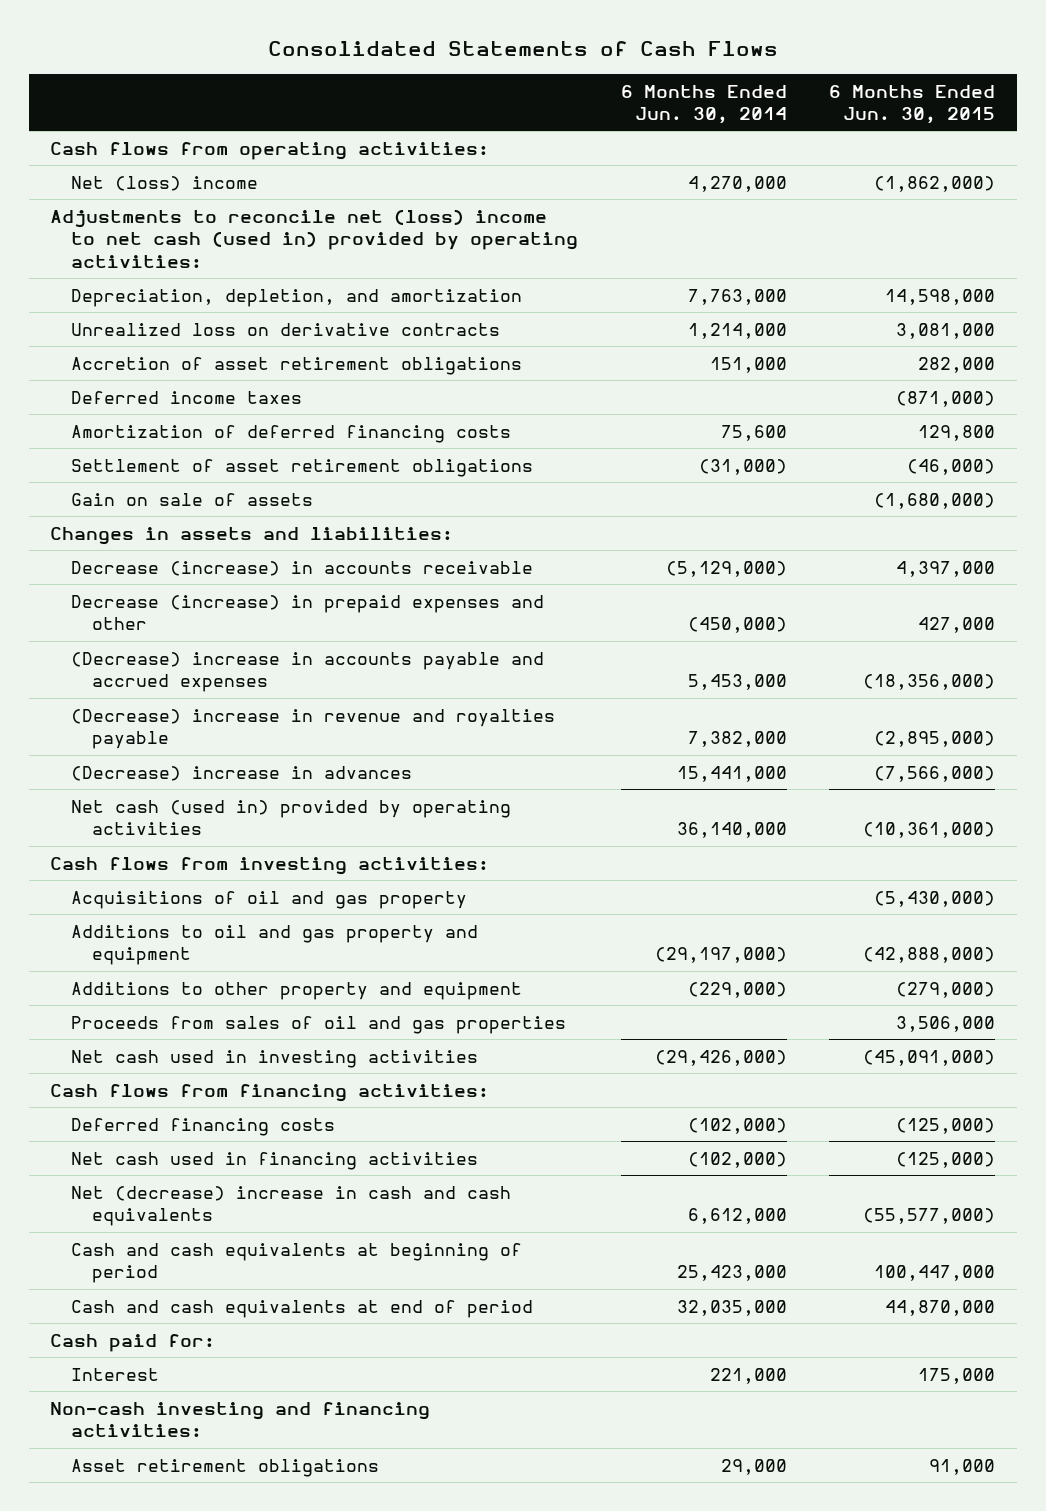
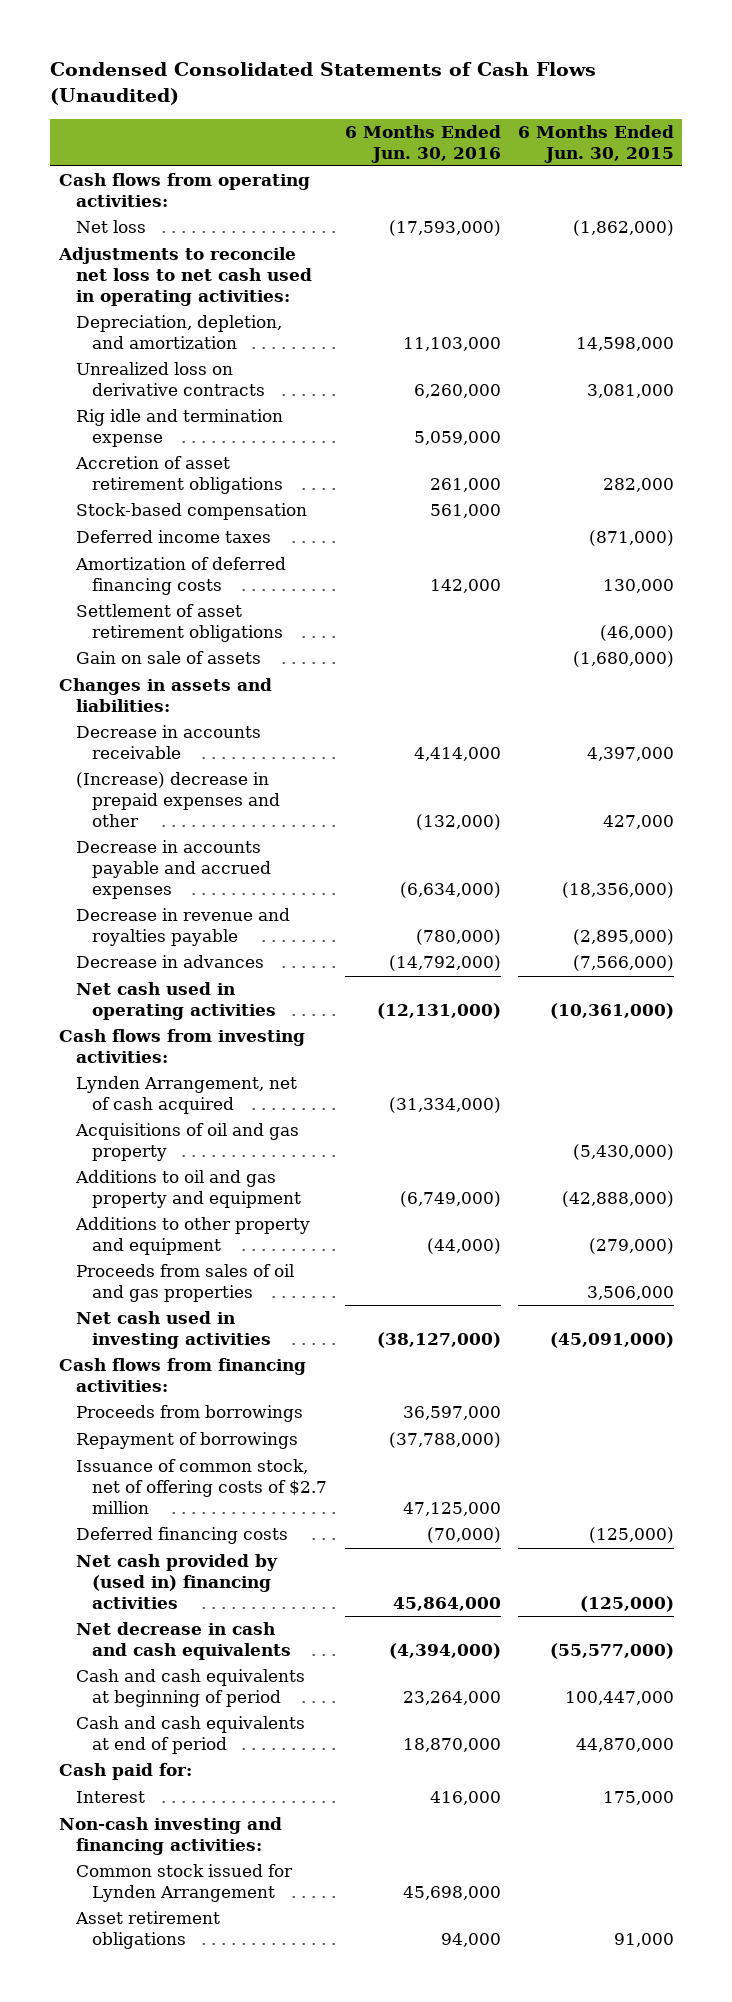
- Consolidated Statements of Cash Flows
+ Condensed Consolidated Statements of Cash Flows (Unaudited)
- | 6 Months Ended Jun. 30, 2014 | 6 Months Ended Jun. 30, 2015
+ | 6 Months Ended Jun. 30, 2016 | 6 Months Ended Jun. 30, 2015
- Net (loss) income | 4,270,000 | (1,862,000)
- Adjustments to reconcile net (loss) income to net cash (used in) provided by operating activities:
+ Net loss | (17,593,000) | (1,862,000)
+ Adjustments to reconcile net loss to net cash used in operating activities:
+ Rig idle and termination expense | 5,059,000 |
+ Stock-based compensation | 561,000 |
- Amortization of deferred financing costs | 75,600 | 129,800
+ Amortization of deferred financing costs | 142,000 | 130,000
- Decrease (increase) in accounts receivable | (5,129,000) | 4,397,000
- Decrease (increase) in prepaid expenses and other | (450,000) | 427,000
- (Decrease) increase in accounts payable and accrued expenses | 5,453,000 | (18,356,000)
- (Decrease) increase in revenue and royalties payable | 7,382,000 | (2,895,000)
- (Decrease) increase in advances | 15,441,000 | (7,566,000)
- Net cash (used in) provided by operating activities | 36,140,000 | (10,361,000)
+ Decrease in accounts receivable | 4,414,000 | 4,397,000
+ (Increase) decrease in prepaid expenses and other | (132,000) | 427,000
+ Decrease in accounts payable and accrued expenses | (6,634,000) | (18,356,000)
+ Decrease in revenue and royalties payable | (780,000) | (2,895,000)
+ Decrease in advances | (14,792,000) | (7,566,000)
+ Net cash used in operating activities | (12,131,000) | (10,361,000)
+ Lynden Arrangement, net of cash acquired | (31,334,000) |
+ Proceeds from borrowings | 36,597,000 |
+ Repayment of borrowings | (37,788,000) |
+ Issuance of common stock, net of offering costs of $2.7 million | 47,125,000 |
- Net cash used in financing activities | (102,000) | (125,000)
- Net (decrease) increase in cash and cash equivalents | 6,612,000 | (55,577,000)
+ Net cash provided by (used in) financing activities | 45,864,000 | (125,000)
+ Net decrease in cash and cash equivalents | (4,394,000) | (55,577,000)
+ Common stock issued for Lynden Arrangement | 45,698,000 |

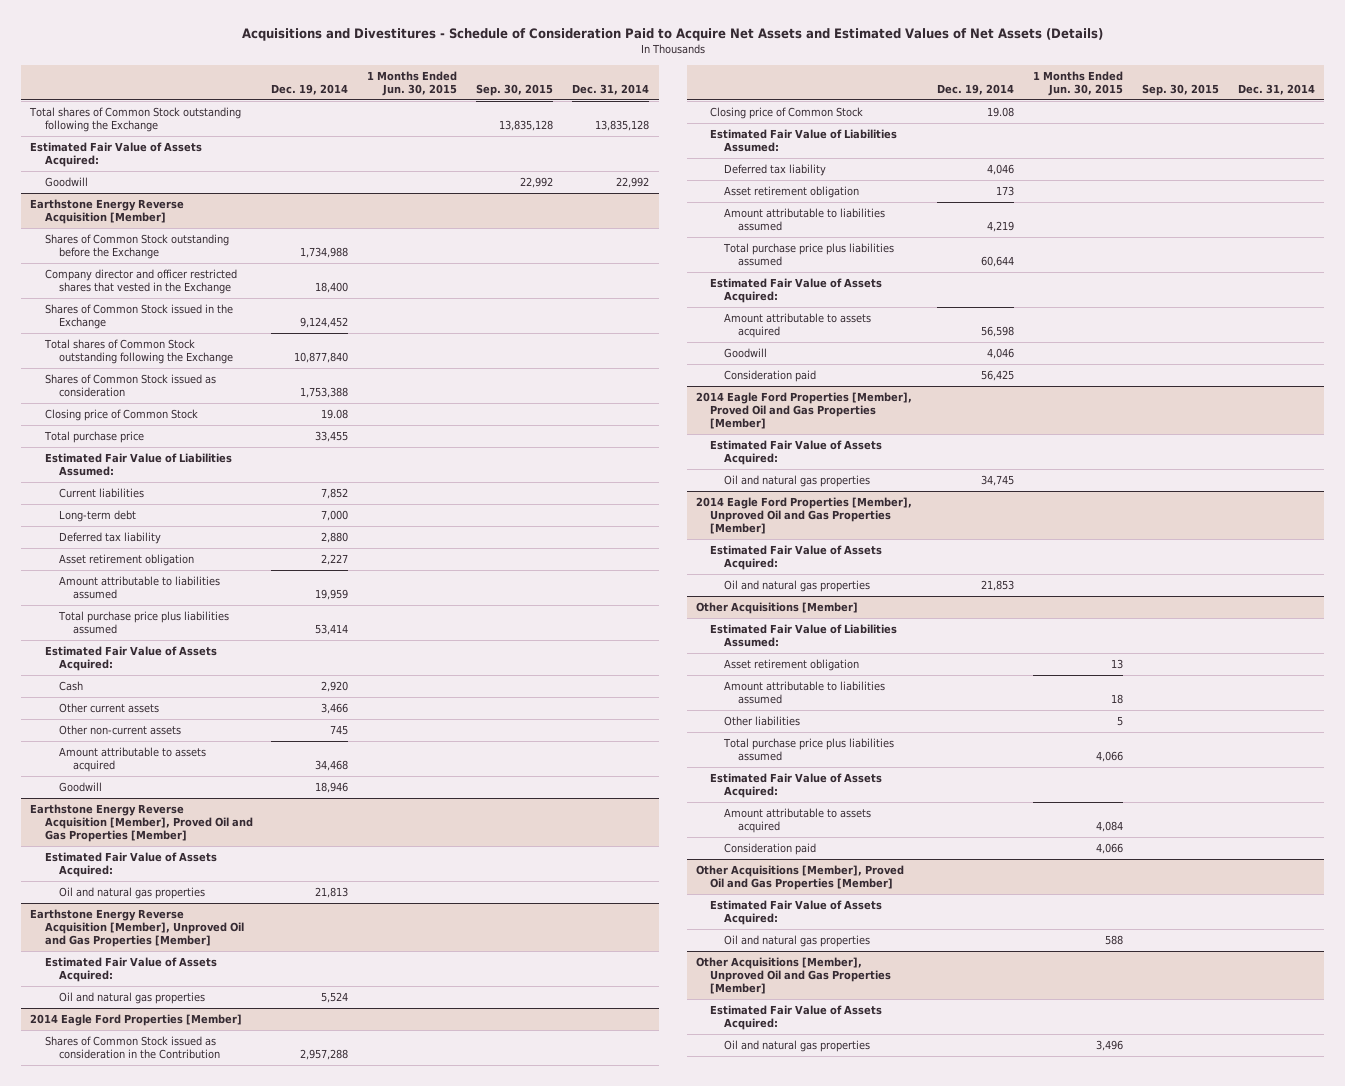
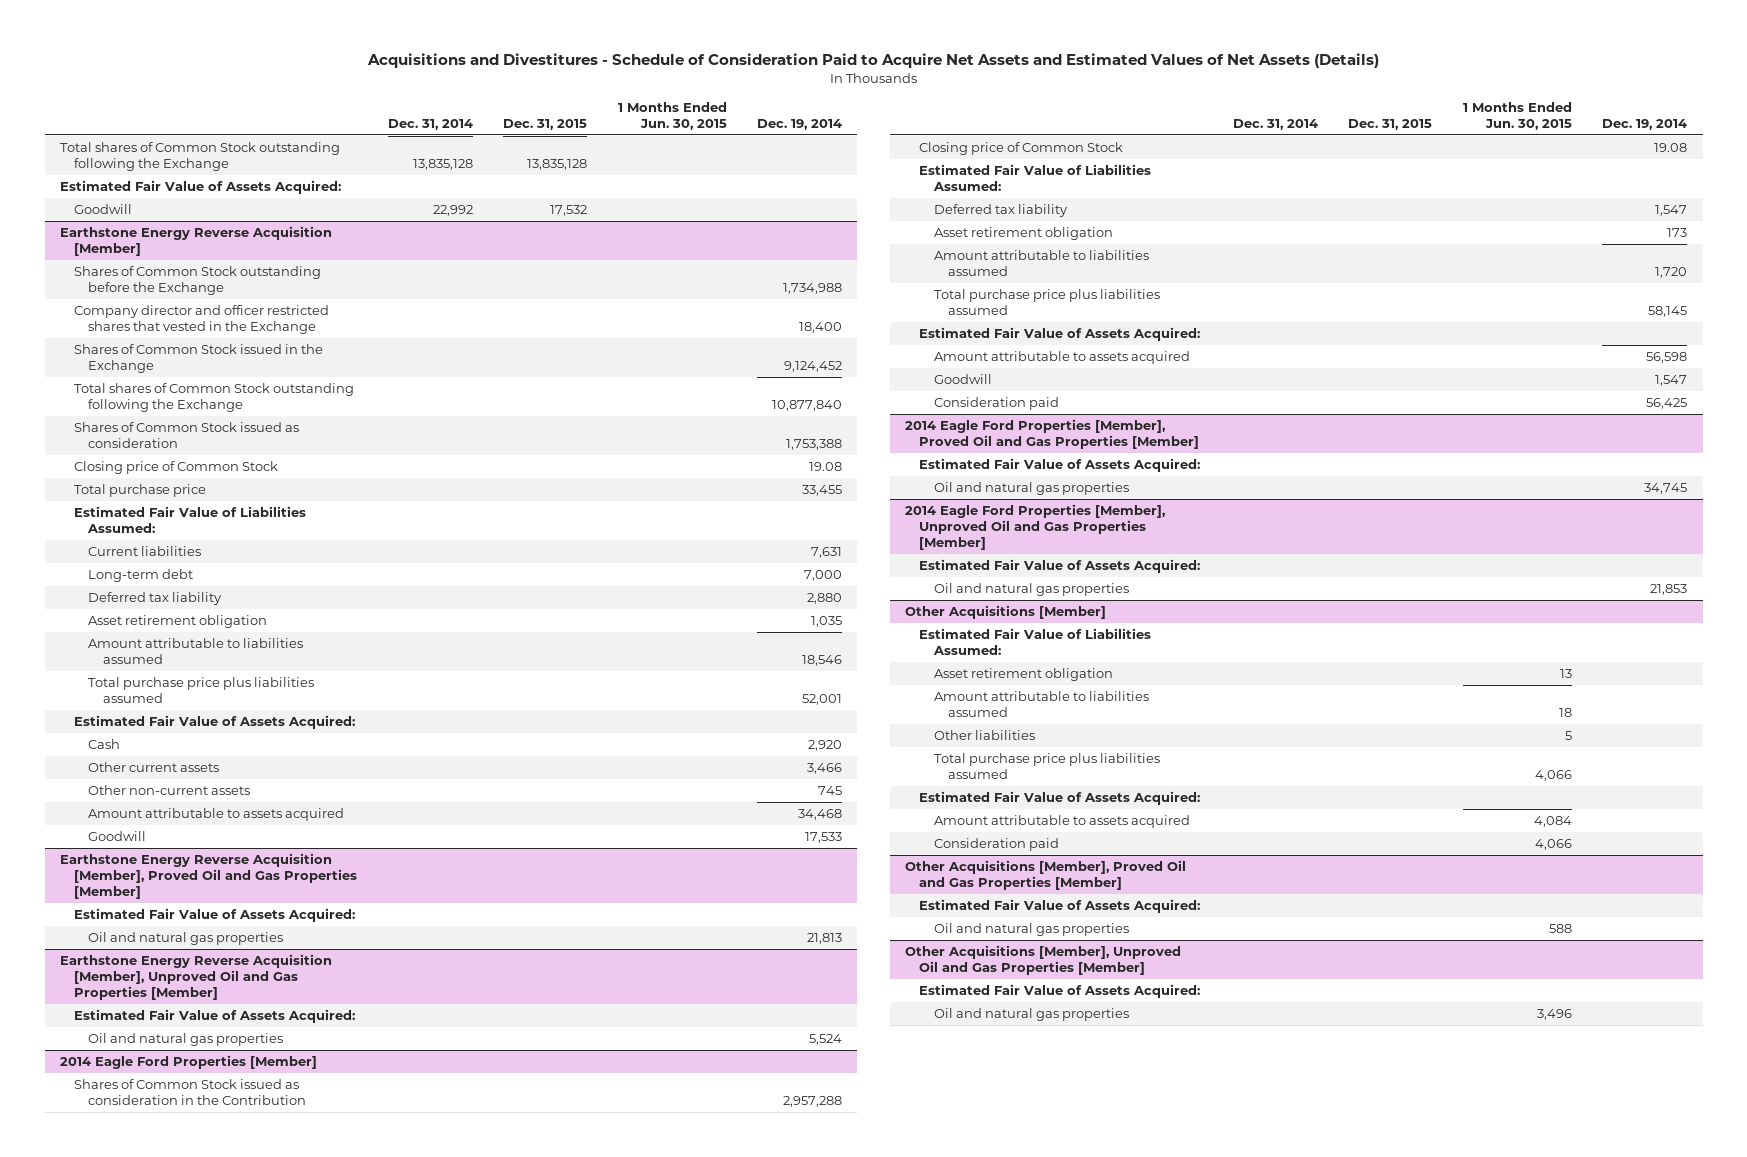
- | Dec. 19, 2014 | 1 Months Ended Jun. 30, 2015 | Sep. 30, 2015 | Dec. 31, 2014
+ | Dec. 31, 2014 | Dec. 31, 2015 | 1 Months Ended Jun. 30, 2015 | Dec. 19, 2014
@ Earthstone Energy Reverse Acquisition [Member]
- Current liabilities | 7,852 | | |
+ Current liabilities | | | | 7,631
- Asset retirement obligation | 2,227 | | |
- Amount attributable to liabilities assumed | 19,959 | | |
- Total purchase price plus liabilities assumed | 53,414 | | |
+ Asset retirement obligation | | | | 1,035
+ Amount attributable to liabilities assumed | | | | 18,546
+ Total purchase price plus liabilities assumed | | | | 52,001
- Goodwill | 18,946 | | |
+ Goodwill | | | | 17,533
@ 2014 Eagle Ford Properties [Member]
- Deferred tax liability | 4,046 | | |
+ Deferred tax liability | | | | 1,547
- Amount attributable to liabilities assumed | 4,219 | | |
- Total purchase price plus liabilities assumed | 60,644 | | |
+ Amount attributable to liabilities assumed | | | | 1,720
+ Total purchase price plus liabilities assumed | | | | 58,145
- Goodwill | 4,046 | | |
+ Goodwill | | | | 1,547

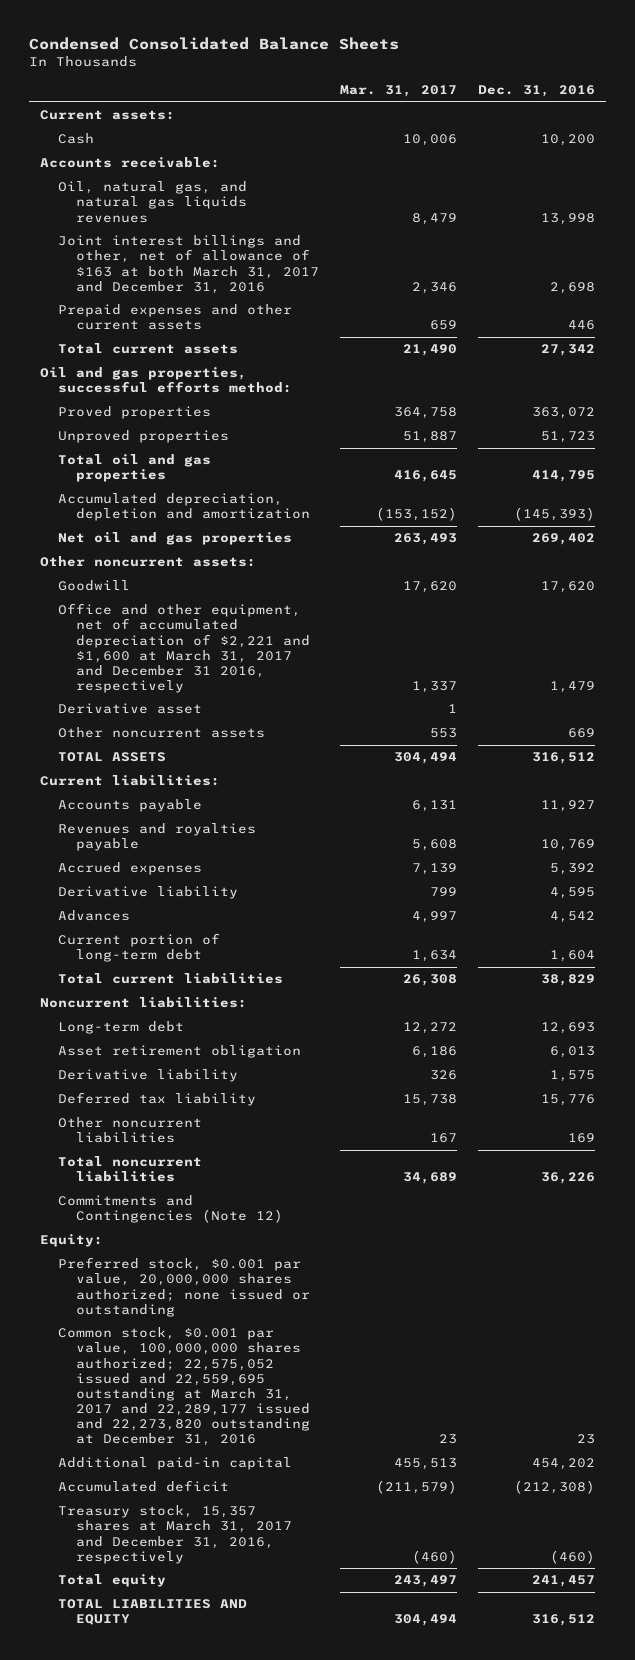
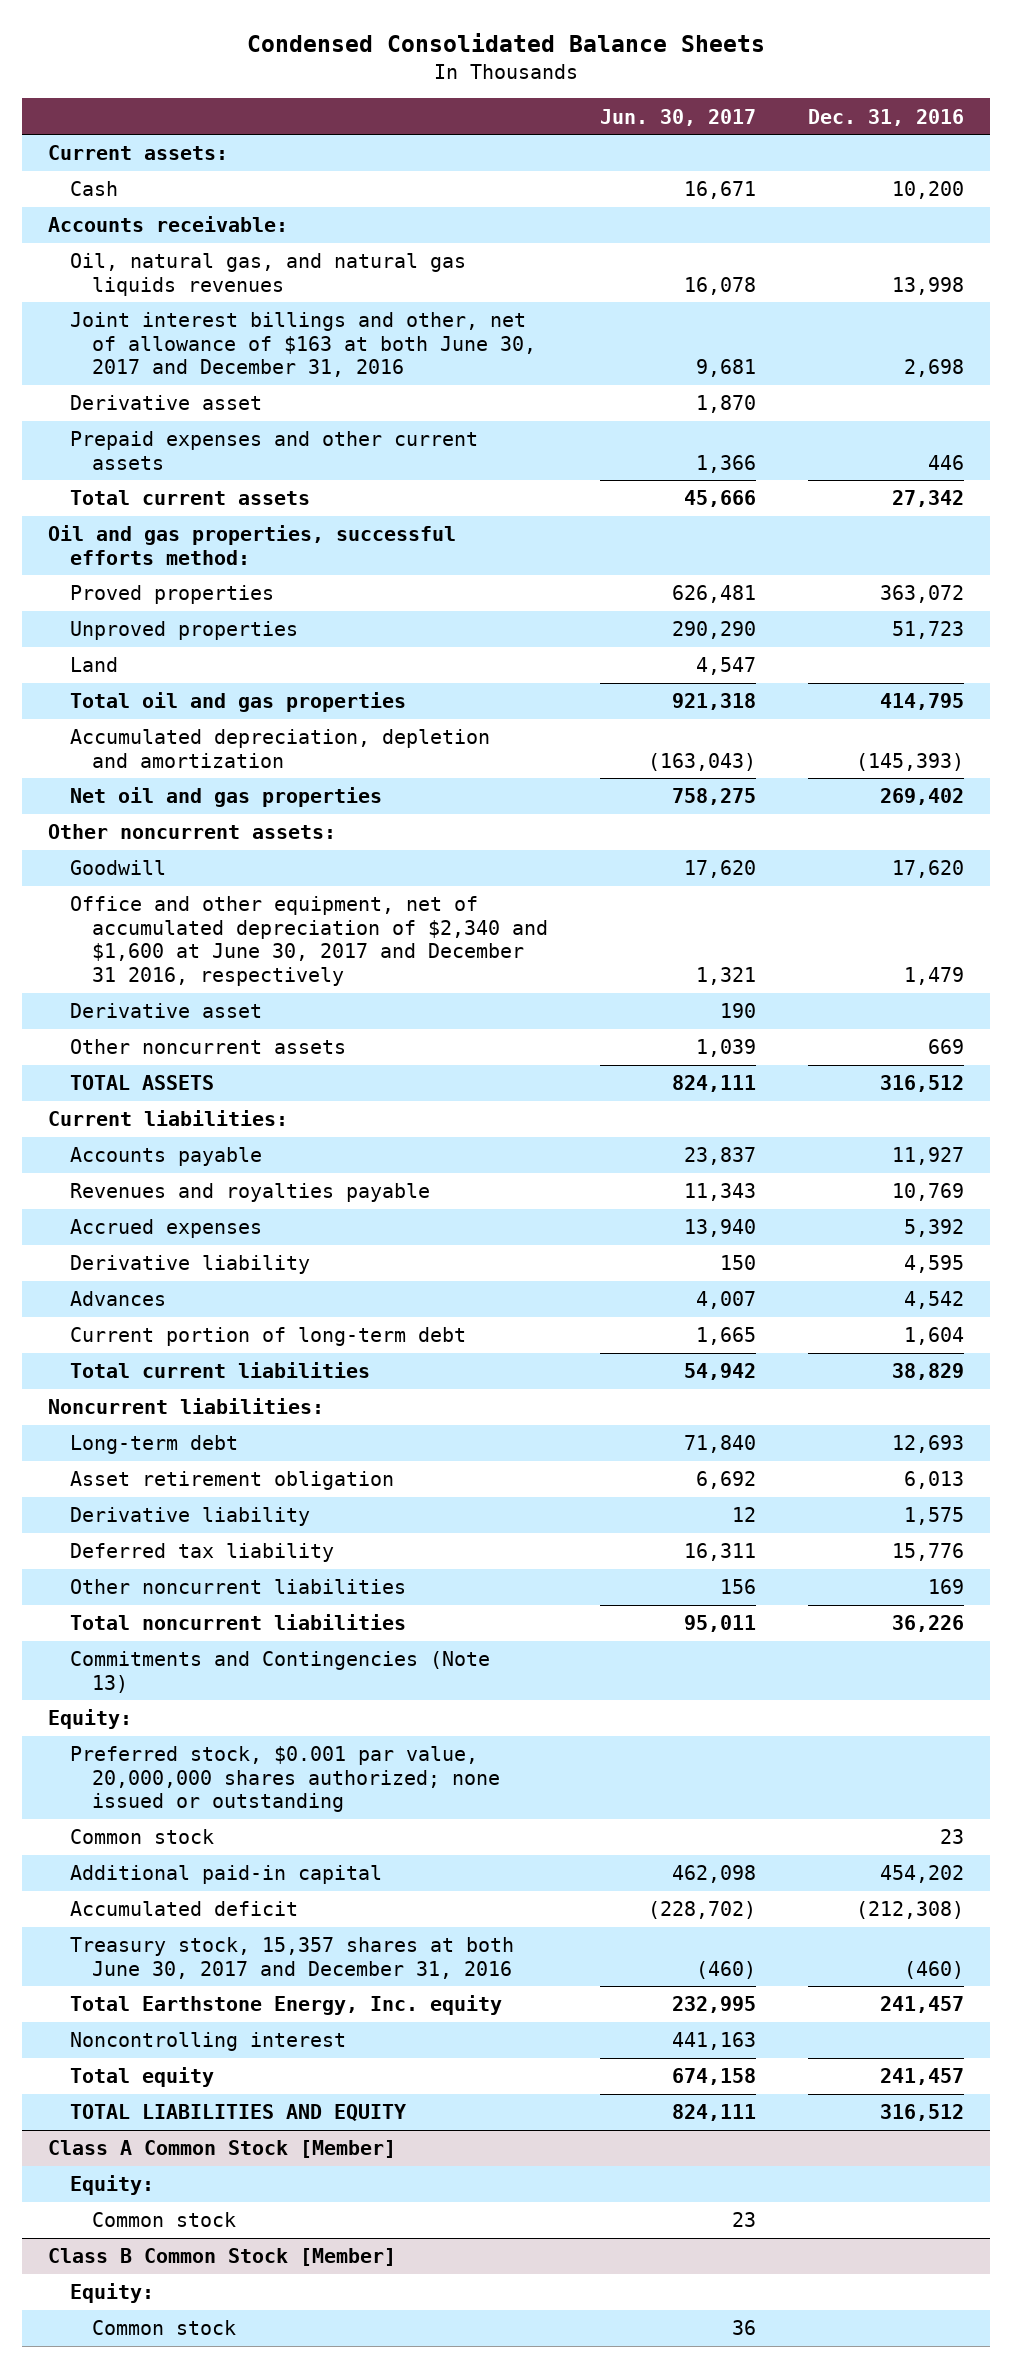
- | Mar. 31, 2017 | Dec. 31, 2016
+ | Jun. 30, 2017 | Dec. 31, 2016
- Joint interest billings and other, net of allowance of $163 at both March 31, 2017 and December 31, 2016 | 2,346 | 2,698
+ Joint interest billings and other, net of allowance of $163 at both June 30, 2017 and December 31, 2016 | 9,681 | 2,698
+ Derivative asset | 1,870 |
+ Land | 4,547 |
- Office and other equipment, net of accumulated depreciation of $2,221 and $1,600 at March 31, 2017 and December 31 2016, respectively | 1,337 | 1,479
+ Office and other equipment, net of accumulated depreciation of $2,340 and $1,600 at June 30, 2017 and December 31 2016, respectively | 1,321 | 1,479
- Commitments and Contingencies (Note 12)
+ Commitments and Contingencies (Note 13)
- Common stock, $0.001 par value, 100,000,000 shares authorized; 22,575,052 issued and 22,559,695 outstanding at March 31, 2017 and 22,289,177 issued and 22,273,820 outstanding at December 31, 2016 | 23 | 23
+ Common stock | | 23
- Treasury stock, 15,357 shares at March 31, 2017 and December 31, 2016, respectively | (460) | (460)
+ Treasury stock, 15,357 shares at both June 30, 2017 and December 31, 2016 | (460) | (460)
+ Total Earthstone Energy, Inc. equity | 232,995 | 241,457
+ Noncontrolling interest | 441,163 |
+ Class A Common Stock [Member]
+ Equity:
+ Common stock | 23 |
+ Class B Common Stock [Member]
+ Equity:
+ Common stock | 36 |

